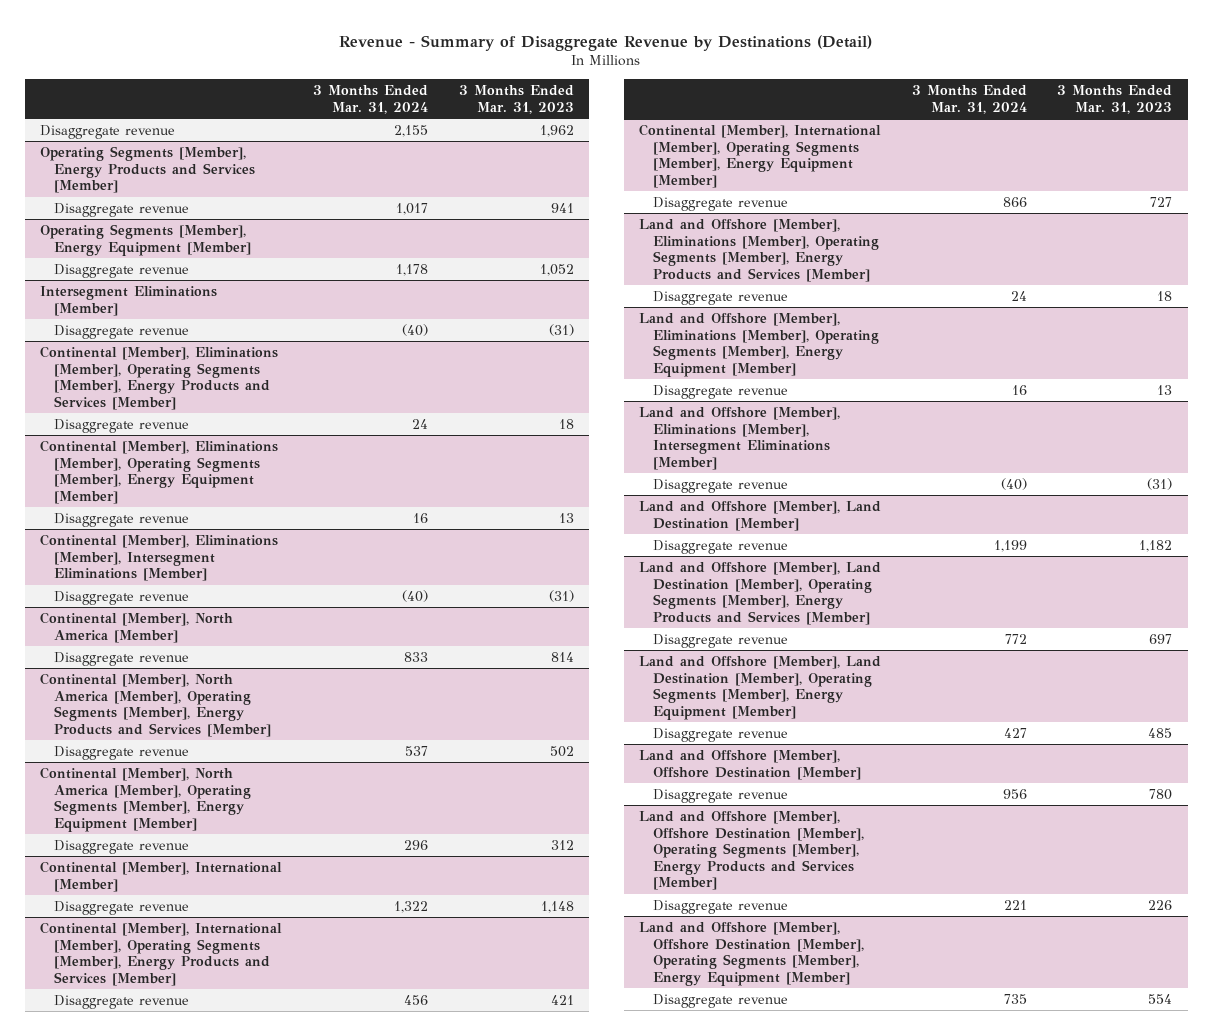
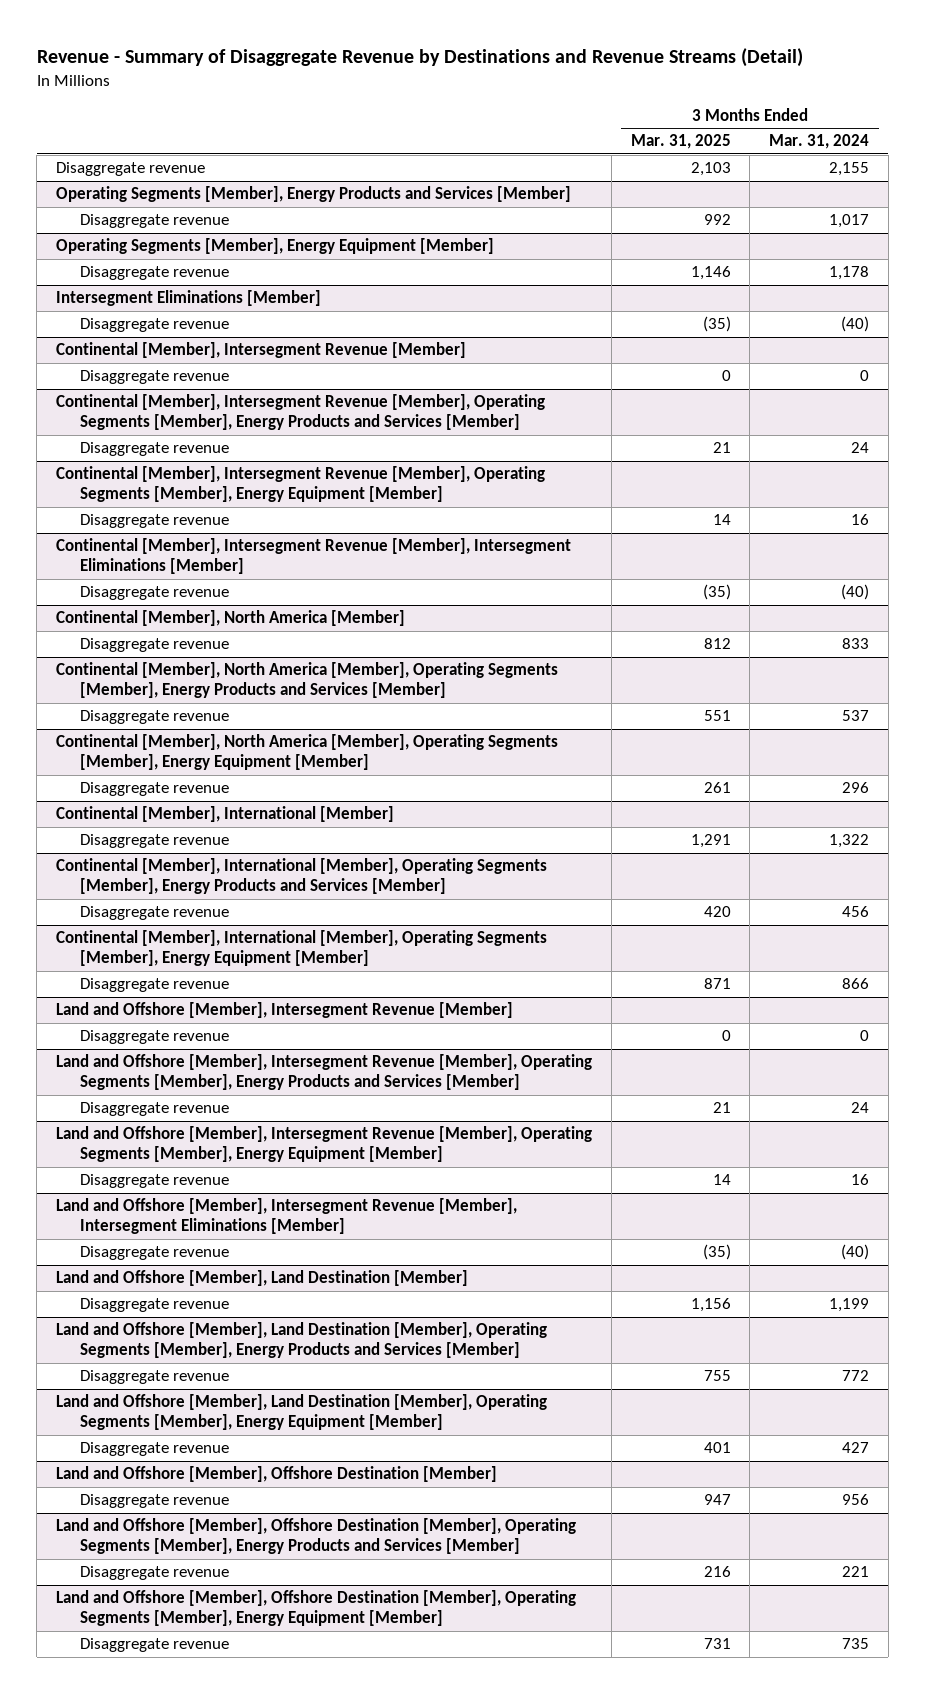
- Revenue - Summary of Disaggregate Revenue by Destinations (Detail)
+ Revenue - Summary of Disaggregate Revenue by Destinations and Revenue Streams (Detail)
- | 3 Months Ended Mar. 31, 2024 | 3 Months Ended Mar. 31, 2023
+ | 3 Months Ended Mar. 31, 2025 | 3 Months Ended Mar. 31, 2024
- Continental [Member], Eliminations [Member], Operating Segments [Member], Energy Products and Services [Member]
+ Continental [Member], Intersegment Revenue [Member]
+ Disaggregate revenue | 0 | 0
+ Continental [Member], Intersegment Revenue [Member], Operating Segments [Member], Energy Products and Services [Member]
- Continental [Member], Eliminations [Member], Operating Segments [Member], Energy Equipment [Member]
+ Continental [Member], Intersegment Revenue [Member], Operating Segments [Member], Energy Equipment [Member]
- Continental [Member], Eliminations [Member], Intersegment Eliminations [Member]
+ Continental [Member], Intersegment Revenue [Member], Intersegment Eliminations [Member]
- Land and Offshore [Member], Eliminations [Member], Operating Segments [Member], Energy Products and Services [Member]
+ Land and Offshore [Member], Intersegment Revenue [Member]
+ Disaggregate revenue | 0 | 0
+ Land and Offshore [Member], Intersegment Revenue [Member], Operating Segments [Member], Energy Products and Services [Member]
- Land and Offshore [Member], Eliminations [Member], Operating Segments [Member], Energy Equipment [Member]
+ Land and Offshore [Member], Intersegment Revenue [Member], Operating Segments [Member], Energy Equipment [Member]
- Land and Offshore [Member], Eliminations [Member], Intersegment Eliminations [Member]
+ Land and Offshore [Member], Intersegment Revenue [Member], Intersegment Eliminations [Member]

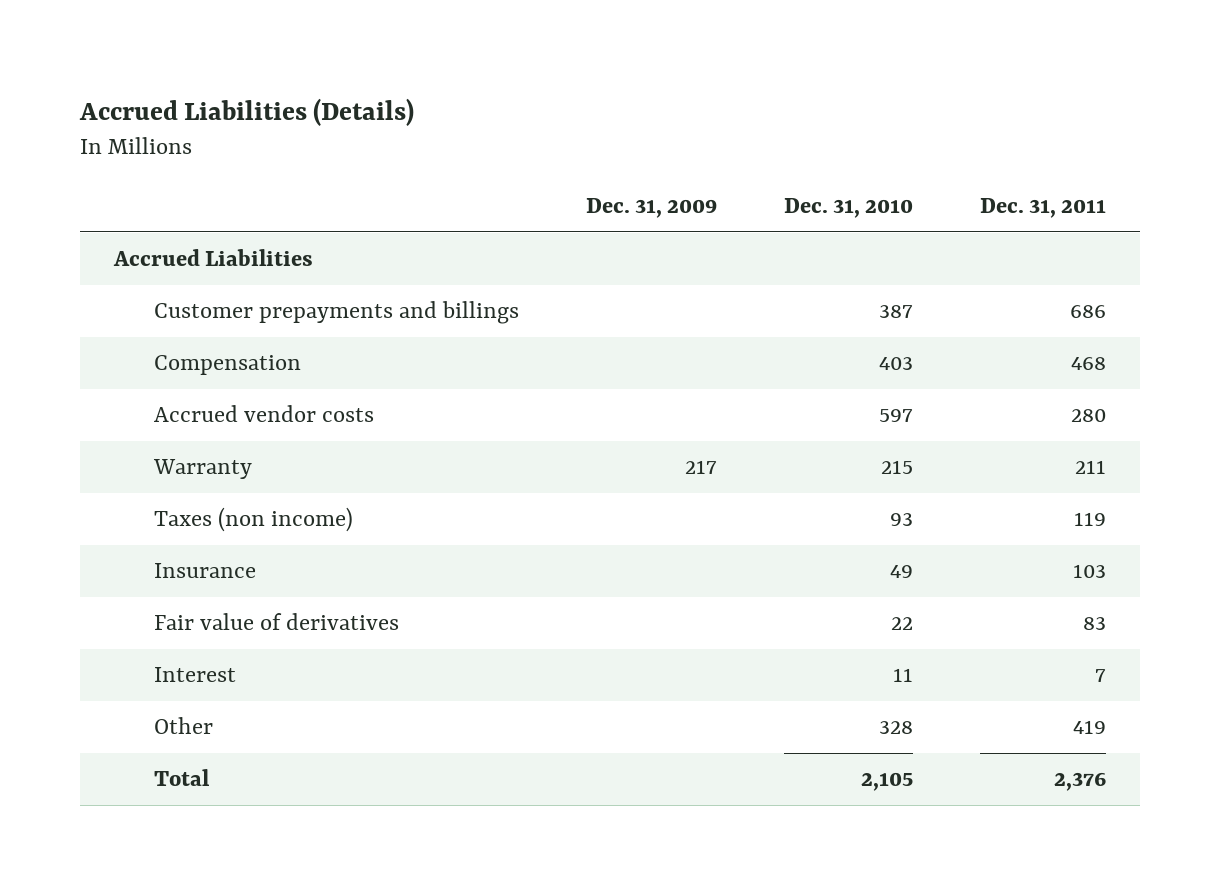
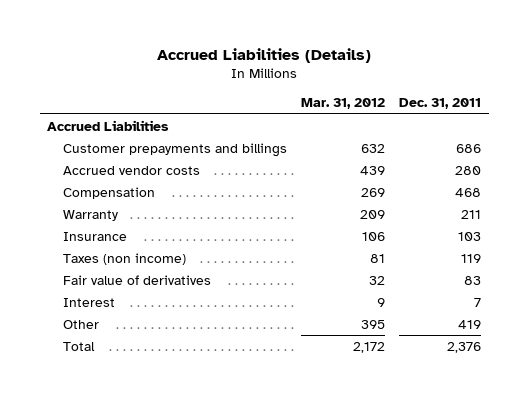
- | Dec. 31, 2009 | Dec. 31, 2010 | Dec. 31, 2011
+ | Mar. 31, 2012 | Dec. 31, 2011
moved down: Compensation | 269 | 468
moved down: Taxes (non income) | 81 | 119

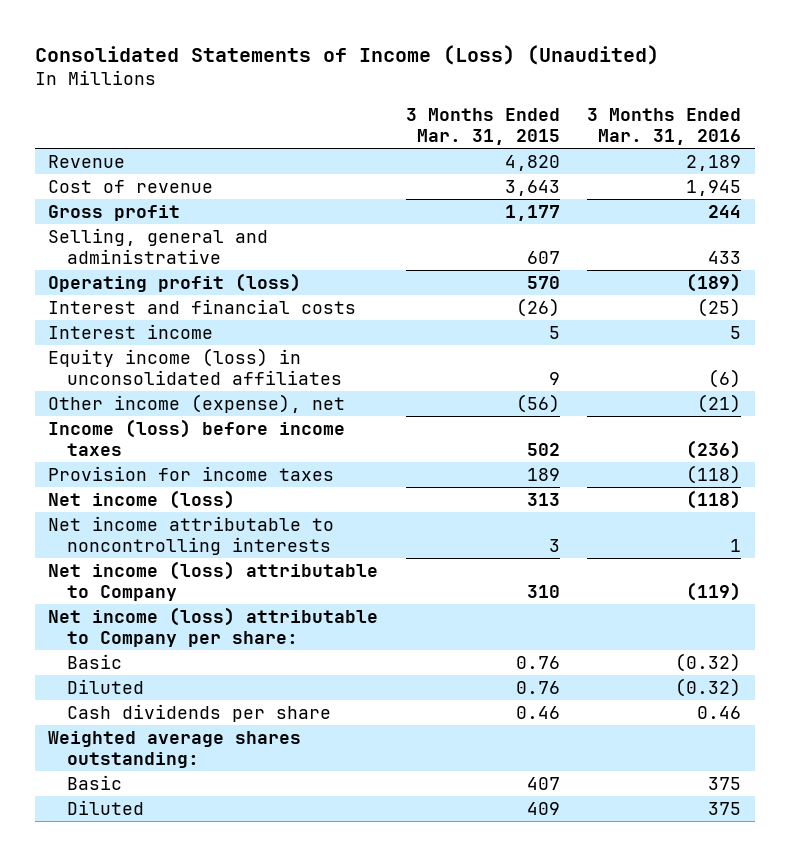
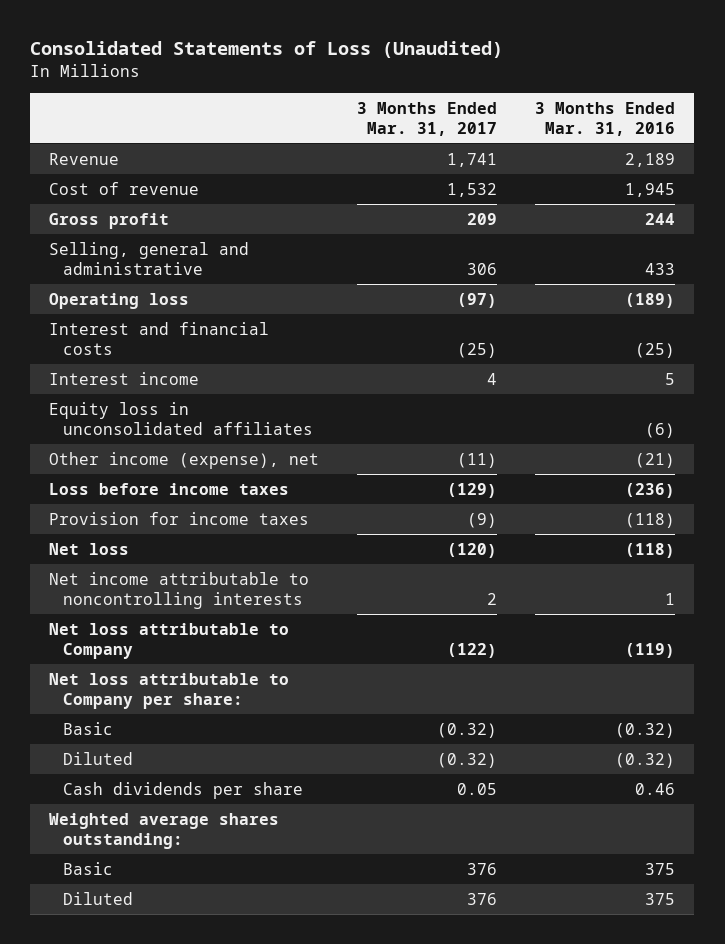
- Consolidated Statements of Income (Loss) (Unaudited)
+ Consolidated Statements of Loss (Unaudited)
- | 3 Months Ended Mar. 31, 2015 | 3 Months Ended Mar. 31, 2016
+ | 3 Months Ended Mar. 31, 2017 | 3 Months Ended Mar. 31, 2016
- Operating profit (loss) | 570 | (189)
+ Operating loss | (97) | (189)
- Equity income (loss) in unconsolidated affiliates | 9 | (6)
+ Equity loss in unconsolidated affiliates | | (6)
- Income (loss) before income taxes | 502 | (236)
+ Loss before income taxes | (129) | (236)
- Net income (loss) | 313 | (118)
+ Net loss | (120) | (118)
- Net income (loss) attributable to Company | 310 | (119)
- Net income (loss) attributable to Company per share:
+ Net loss attributable to Company | (122) | (119)
+ Net loss attributable to Company per share:

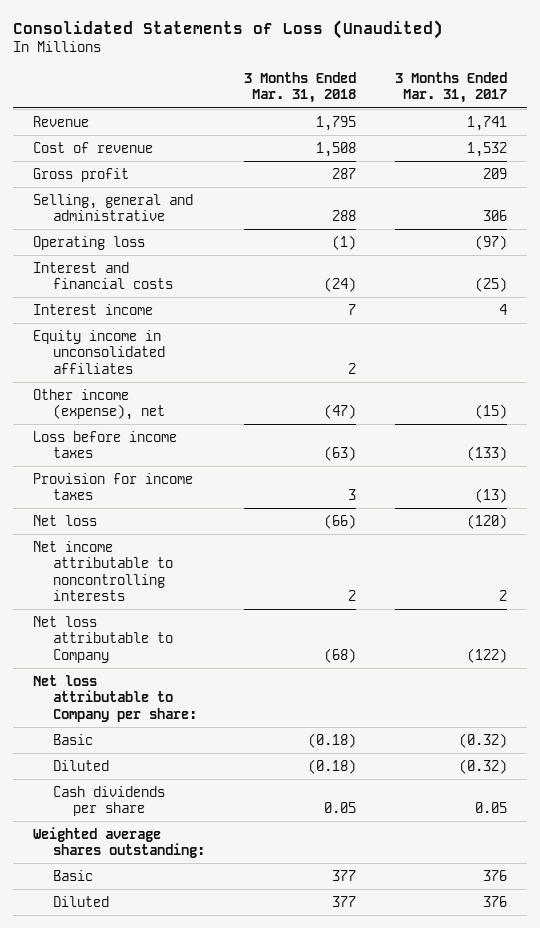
- | 3 Months Ended Mar. 31, 2017 | 3 Months Ended Mar. 31, 2016
+ | 3 Months Ended Mar. 31, 2018 | 3 Months Ended Mar. 31, 2017
- Equity loss in unconsolidated affiliates | | (6)
- Other income (expense), net | (11) | (21)
- Loss before income taxes | (129) | (236)
- Provision for income taxes | (9) | (118)
+ Equity income in unconsolidated affiliates | 2 |
+ Other income (expense), net | (47) | (15)
+ Loss before income taxes | (63) | (133)
+ Provision for income taxes | 3 | (13)

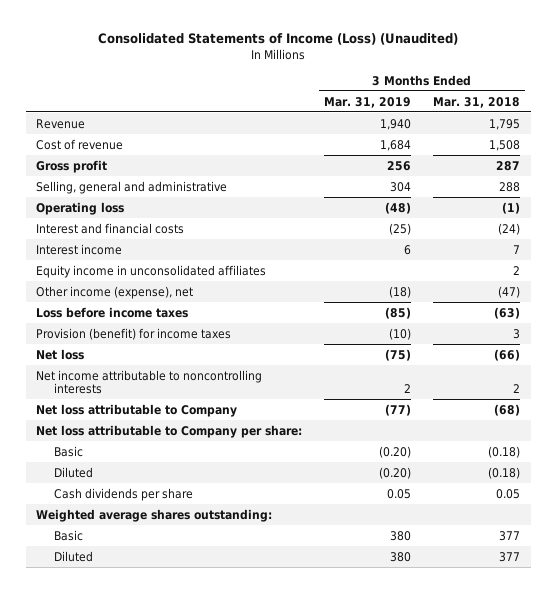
- Consolidated Statements of Loss (Unaudited)
+ Consolidated Statements of Income (Loss) (Unaudited)
- | 3 Months Ended Mar. 31, 2018 | 3 Months Ended Mar. 31, 2017
+ | 3 Months Ended Mar. 31, 2019 | 3 Months Ended Mar. 31, 2018
- Provision for income taxes | 3 | (13)
+ Provision (benefit) for income taxes | (10) | 3

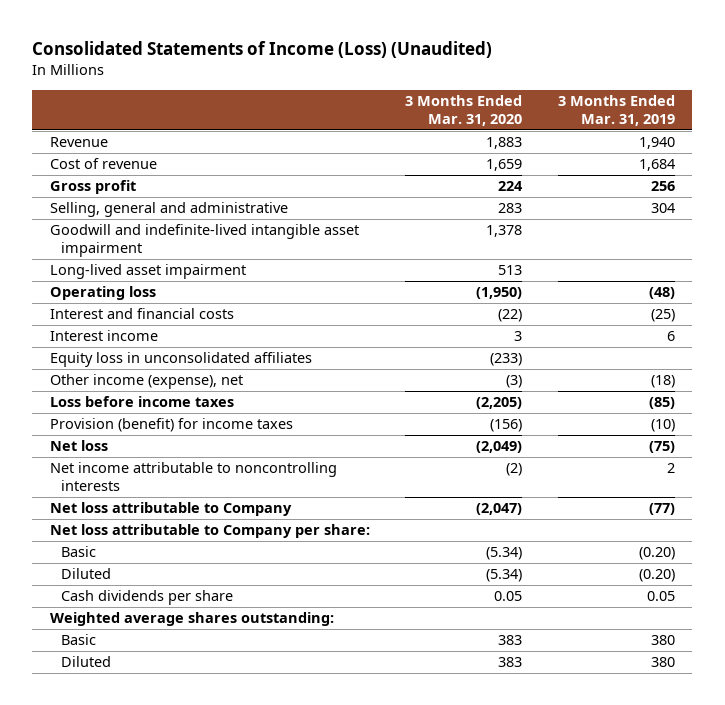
- | 3 Months Ended Mar. 31, 2019 | 3 Months Ended Mar. 31, 2018
+ | 3 Months Ended Mar. 31, 2020 | 3 Months Ended Mar. 31, 2019
+ Goodwill and indefinite-lived intangible asset impairment | 1,378 |
+ Long-lived asset impairment | 513 |
- Equity income in unconsolidated affiliates | | 2
+ Equity loss in unconsolidated affiliates | (233) |

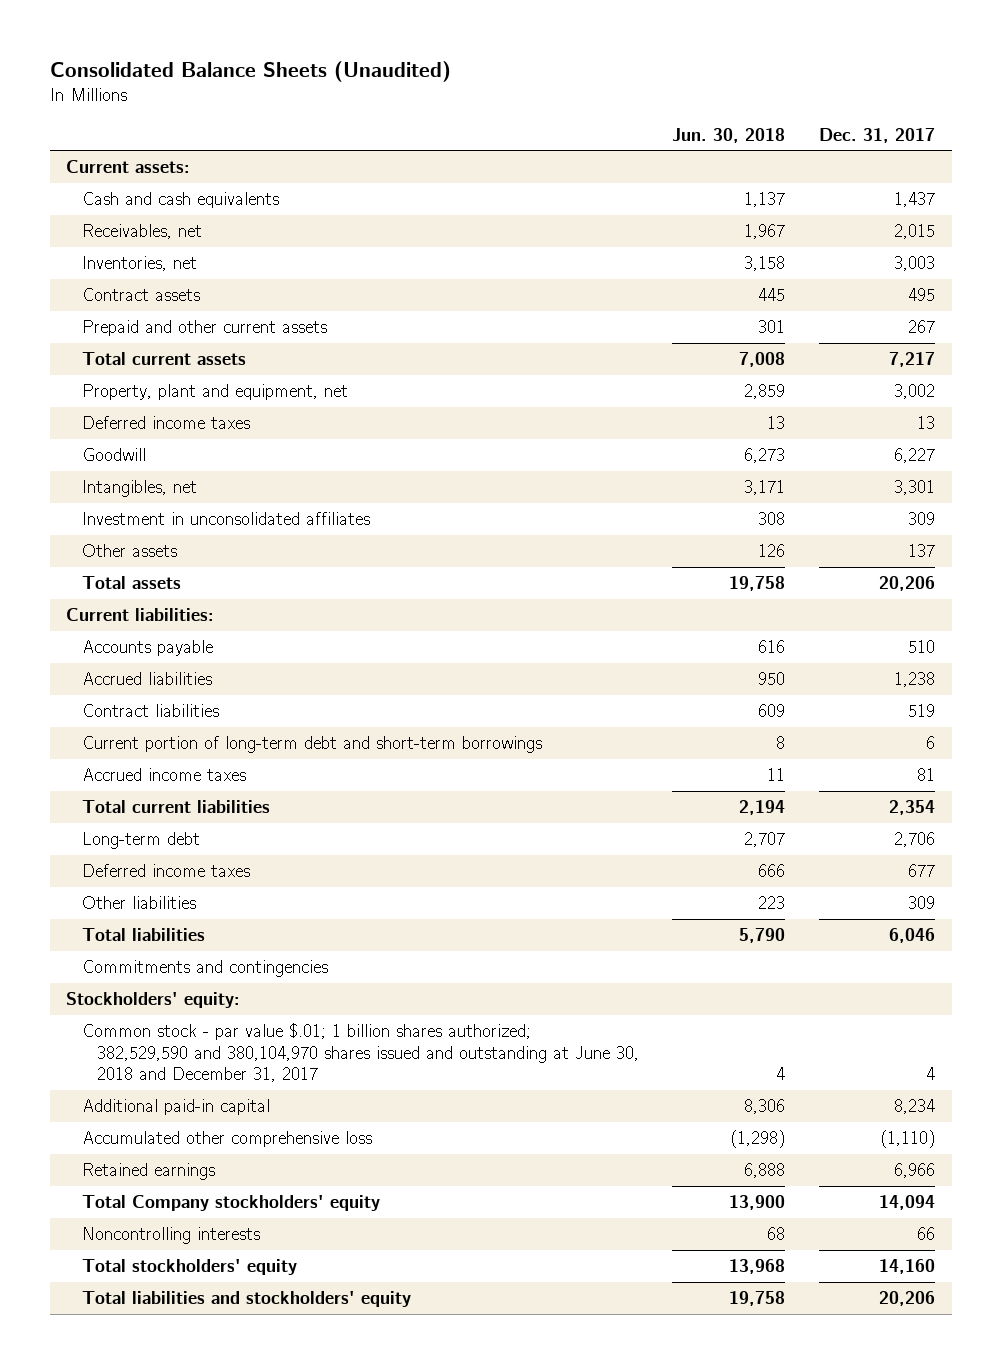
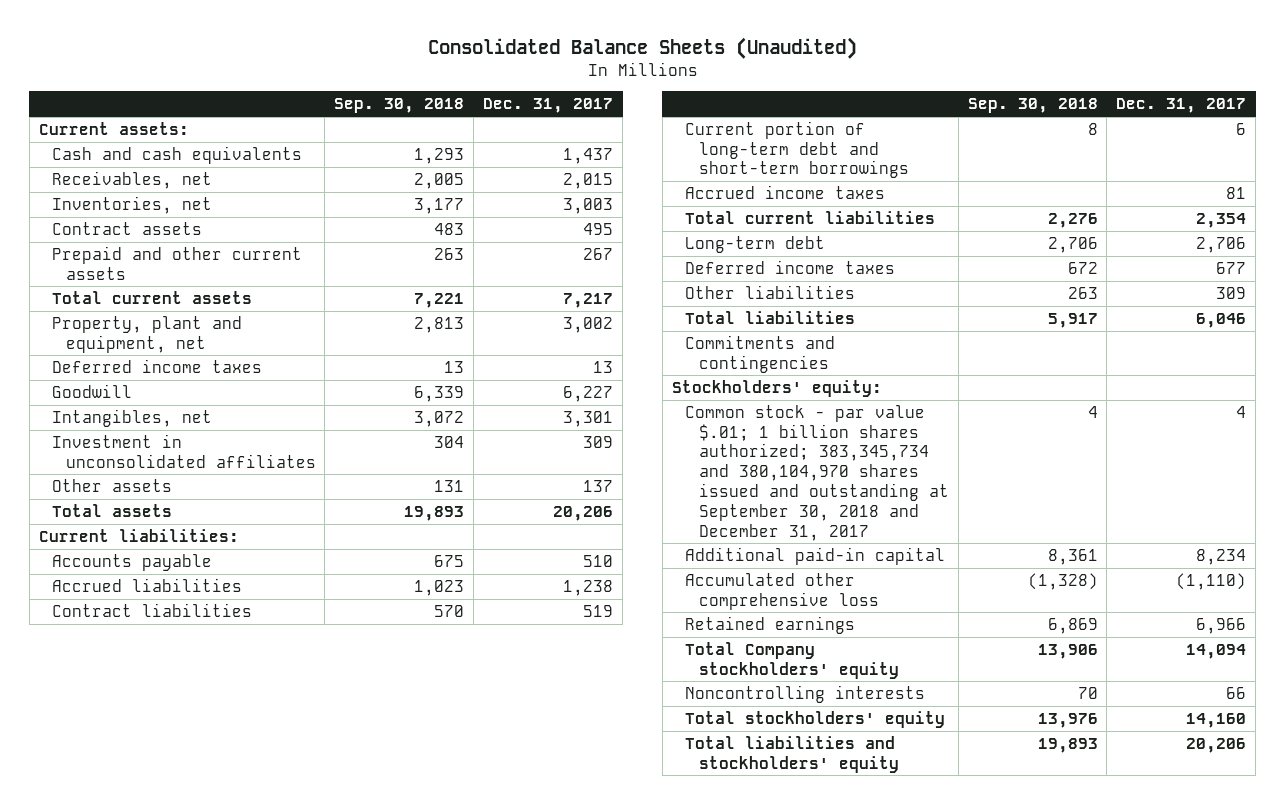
- | Jun. 30, 2018 | Dec. 31, 2017
+ | Sep. 30, 2018 | Dec. 31, 2017
- Common stock - par value $.01; 1 billion shares authorized; 382,529,590 and 380,104,970 shares issued and outstanding at June 30, 2018 and December 31, 2017 | 4 | 4
+ Common stock - par value $.01; 1 billion shares authorized; 383,345,734 and 380,104,970 shares issued and outstanding at September 30, 2018 and December 31, 2017 | 4 | 4

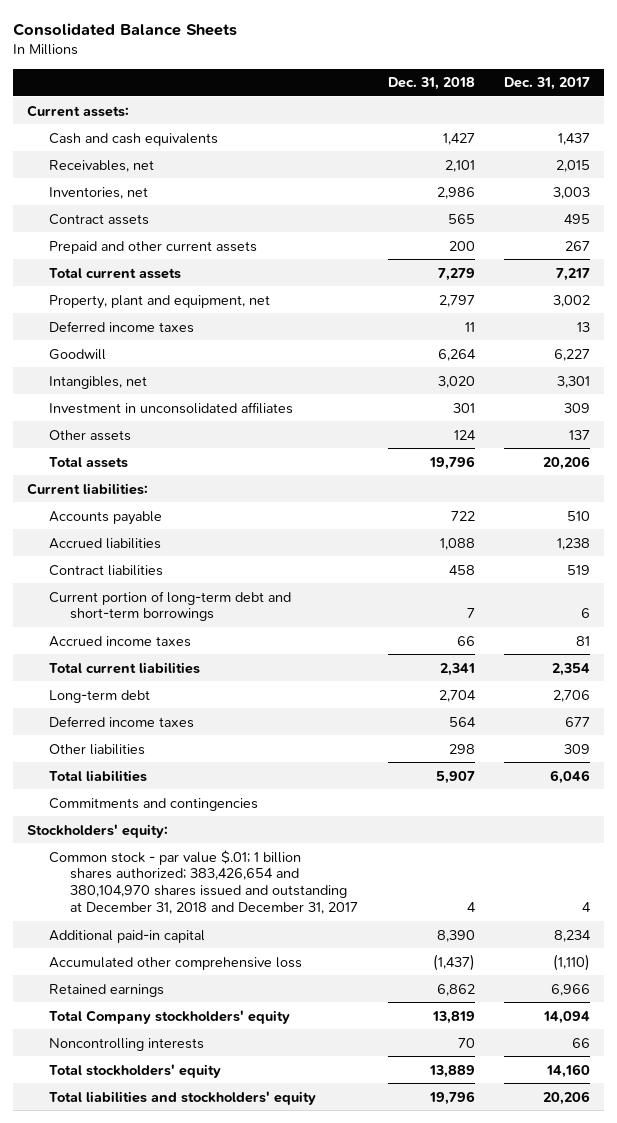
- Consolidated Balance Sheets (Unaudited)
+ Consolidated Balance Sheets
- | Sep. 30, 2018 | Dec. 31, 2017
+ | Dec. 31, 2018 | Dec. 31, 2017
- Common stock - par value $.01; 1 billion shares authorized; 383,345,734 and 380,104,970 shares issued and outstanding at September 30, 2018 and December 31, 2017 | 4 | 4
+ Common stock - par value $.01; 1 billion shares authorized; 383,426,654 and 380,104,970 shares issued and outstanding at December 31, 2018 and December 31, 2017 | 4 | 4

